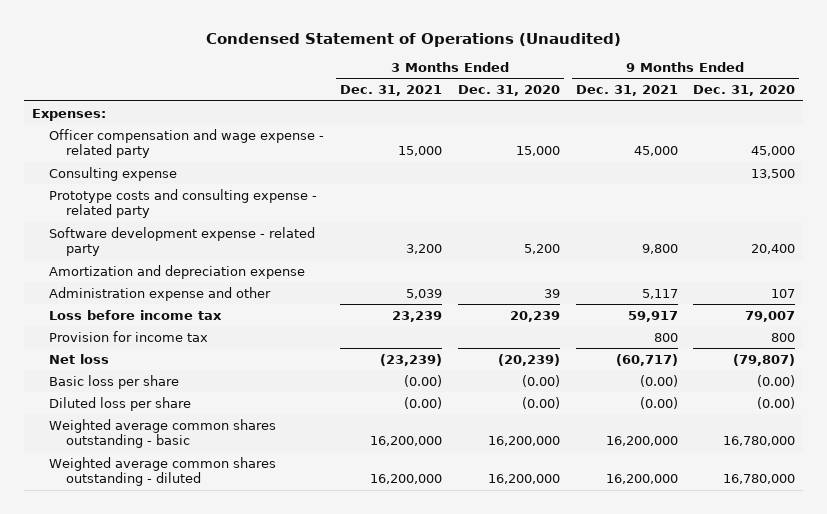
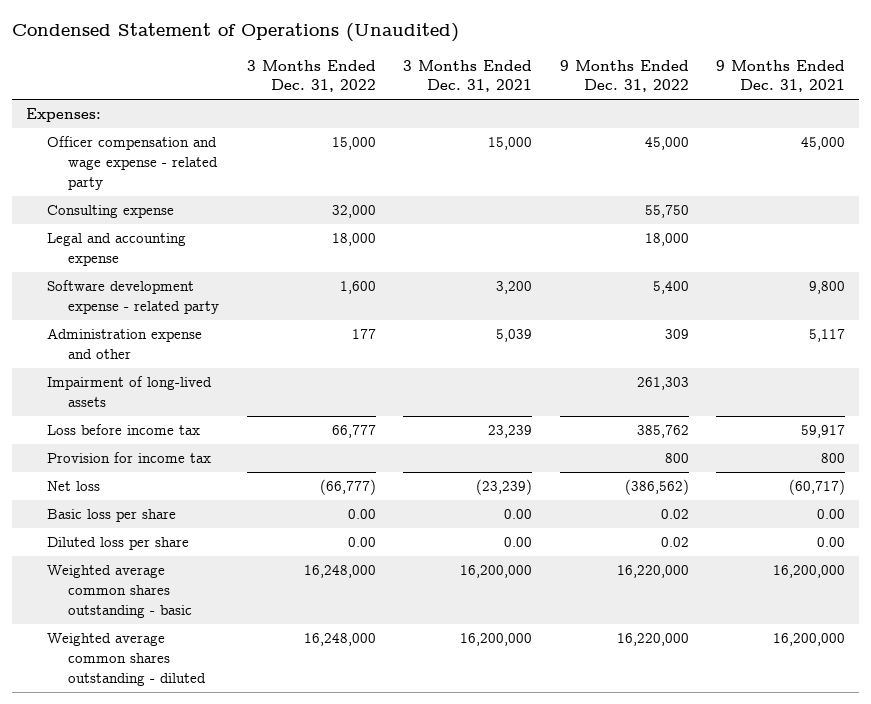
- | 3 Months Ended Dec. 31, 2021 | 3 Months Ended Dec. 31, 2020 | 9 Months Ended Dec. 31, 2021 | 9 Months Ended Dec. 31, 2020
+ | 3 Months Ended Dec. 31, 2022 | 3 Months Ended Dec. 31, 2021 | 9 Months Ended Dec. 31, 2022 | 9 Months Ended Dec. 31, 2021
- Prototype costs and consulting expense - related party
+ Legal and accounting expense | 18,000 | | 18,000 |
- Amortization and depreciation expense
+ Impairment of long-lived assets | | | 261,303 |
- Basic loss per share | (0.00) | (0.00) | (0.00) | (0.00)
- Diluted loss per share | (0.00) | (0.00) | (0.00) | (0.00)
+ Basic loss per share | 0.00 | 0.00 | 0.02 | 0.00
+ Diluted loss per share | 0.00 | 0.00 | 0.02 | 0.00

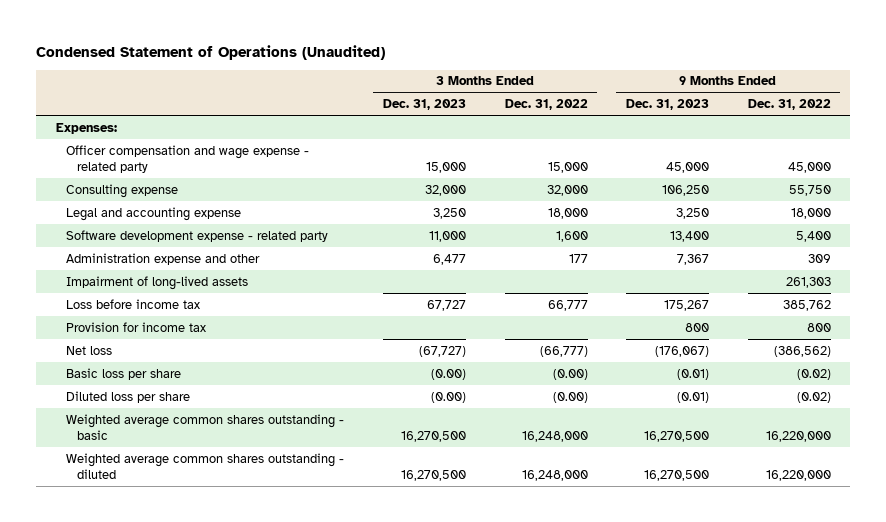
- | 3 Months Ended Dec. 31, 2022 | 3 Months Ended Dec. 31, 2021 | 9 Months Ended Dec. 31, 2022 | 9 Months Ended Dec. 31, 2021
+ | 3 Months Ended Dec. 31, 2023 | 3 Months Ended Dec. 31, 2022 | 9 Months Ended Dec. 31, 2023 | 9 Months Ended Dec. 31, 2022
- Basic loss per share | 0.00 | 0.00 | 0.02 | 0.00
- Diluted loss per share | 0.00 | 0.00 | 0.02 | 0.00
+ Basic loss per share | (0.00) | (0.00) | (0.01) | (0.02)
+ Diluted loss per share | (0.00) | (0.00) | (0.01) | (0.02)

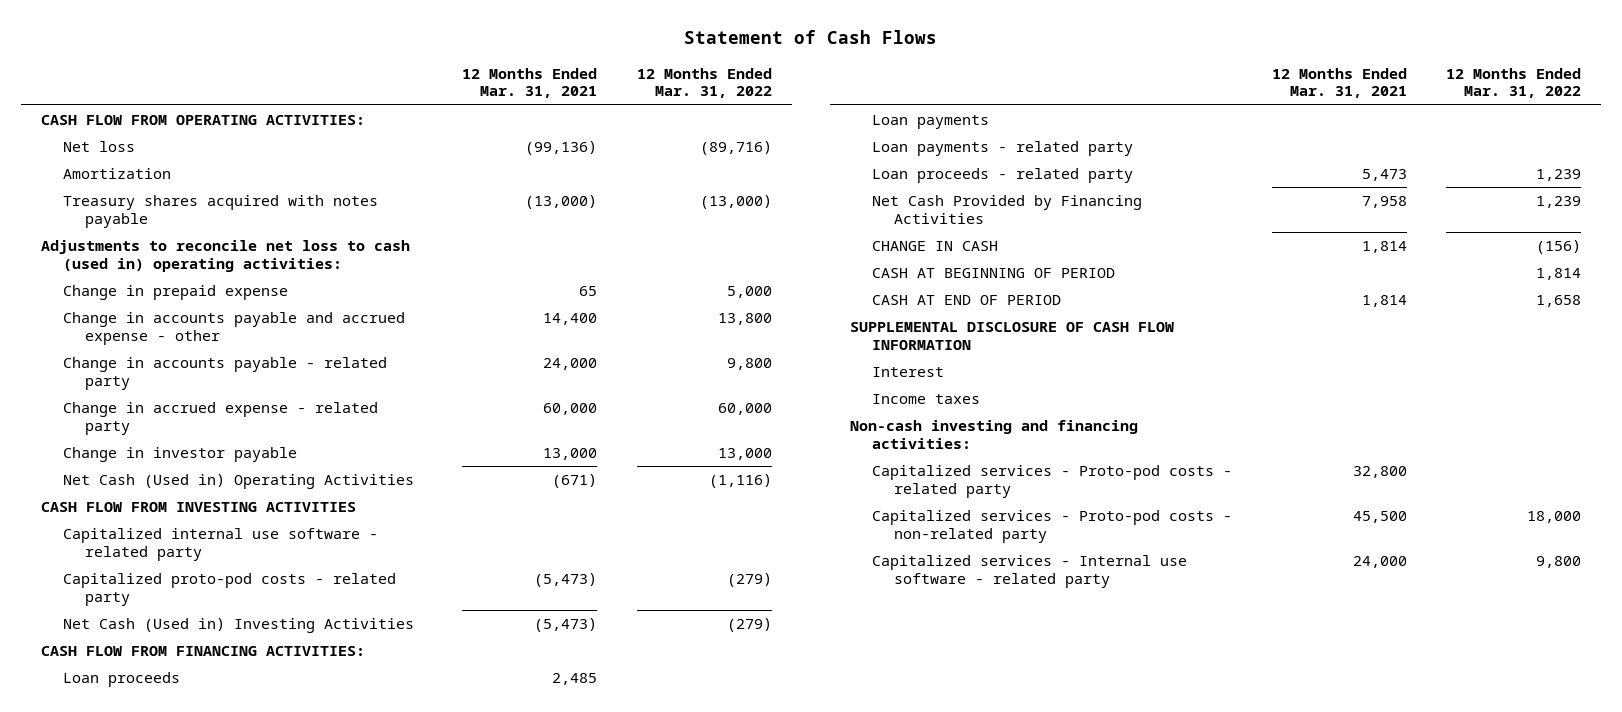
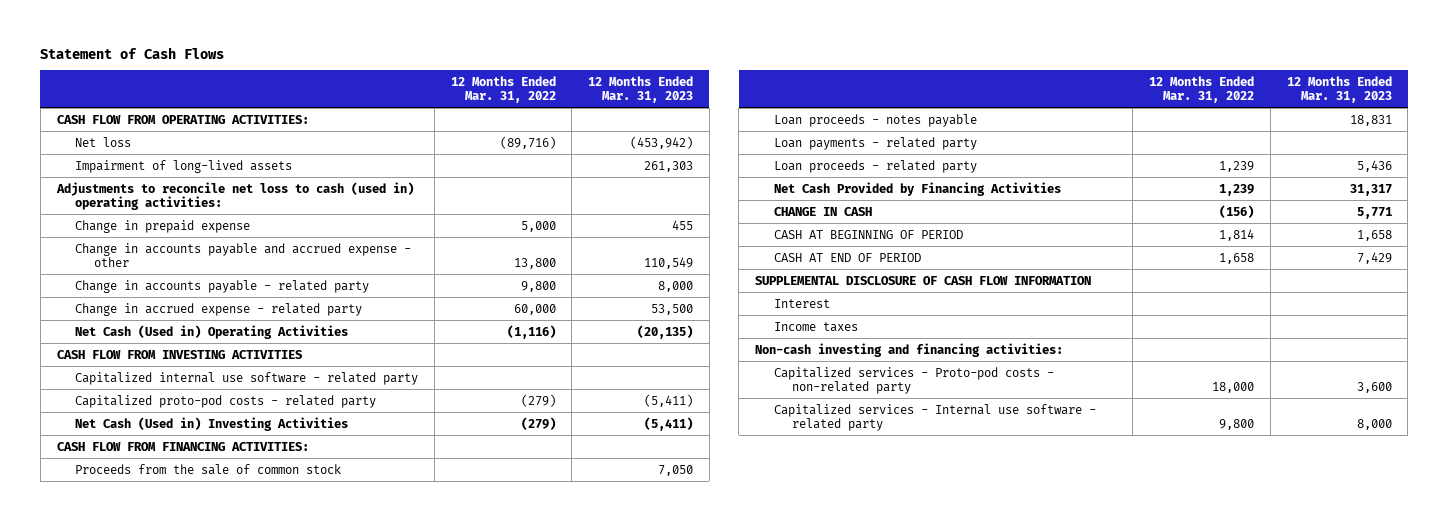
- | 12 Months Ended Mar. 31, 2021 | 12 Months Ended Mar. 31, 2022
+ | 12 Months Ended Mar. 31, 2022 | 12 Months Ended Mar. 31, 2023
- Amortization
- Treasury shares acquired with notes payable | (13,000) | (13,000)
+ Impairment of long-lived assets | | 261,303
- Change in investor payable | 13,000 | 13,000
- Loan proceeds | 2,485 |
- Loan payments
+ Proceeds from the sale of common stock | | 7,050
+ Loan proceeds - notes payable | | 18,831
- Capitalized services - Proto-pod costs - related party | 32,800 |

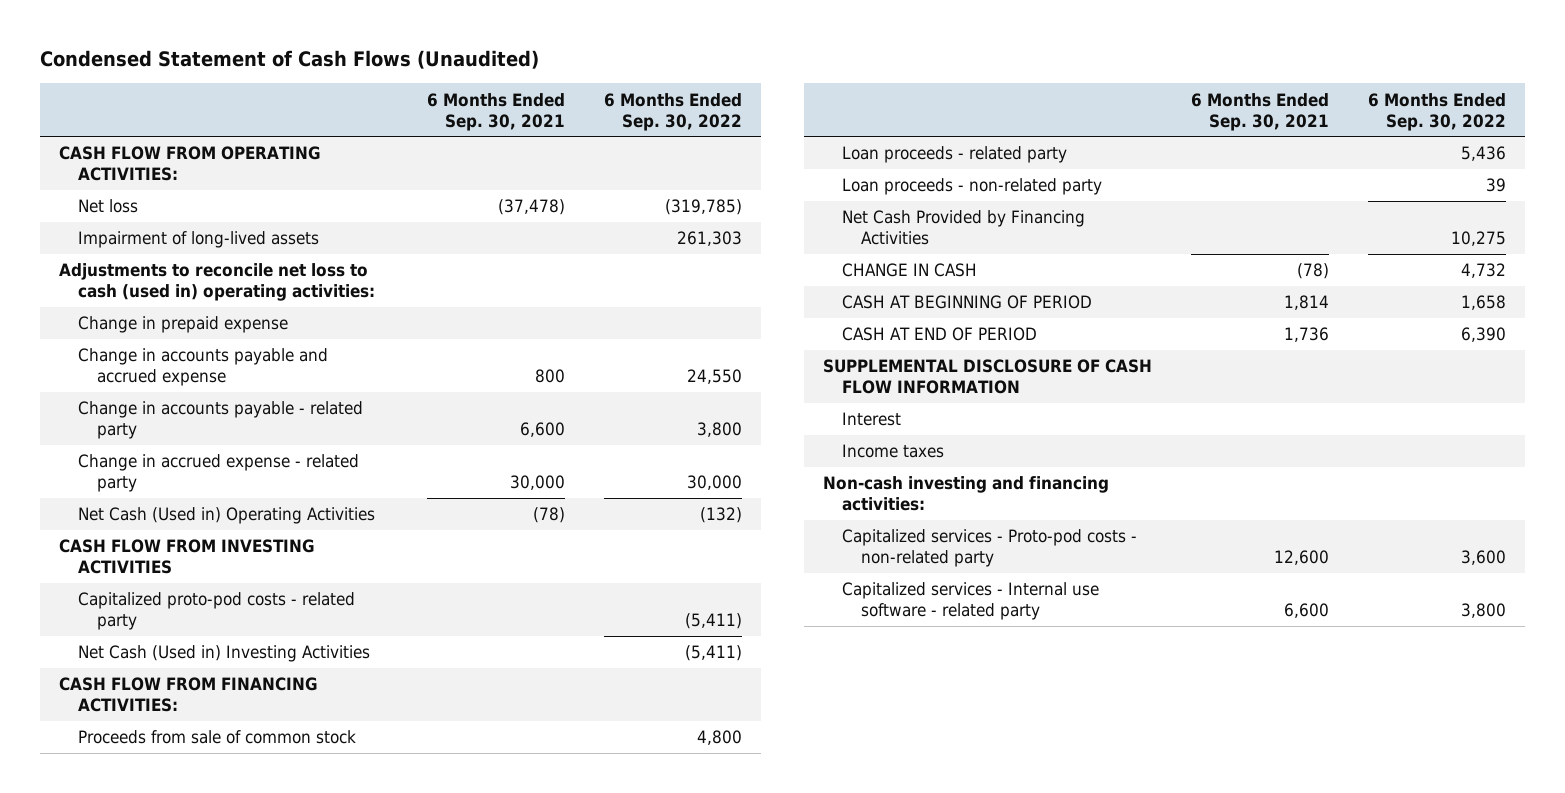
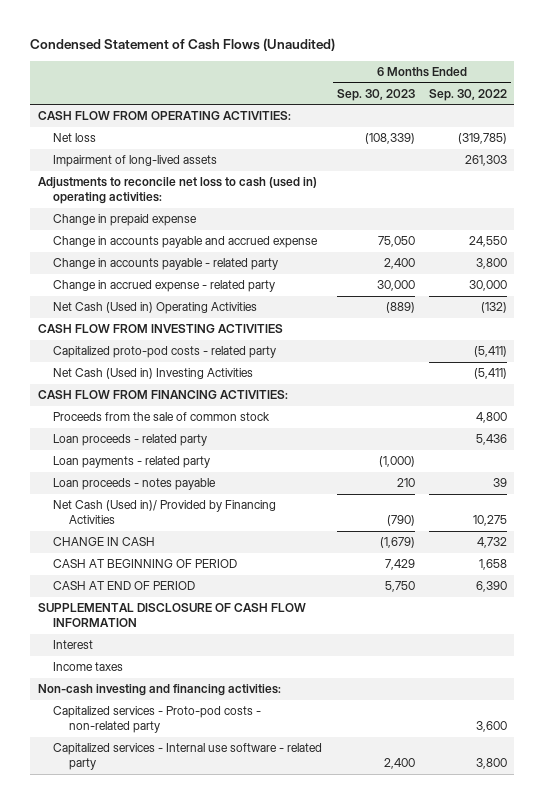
- | 6 Months Ended Sep. 30, 2021 | 6 Months Ended Sep. 30, 2022
+ | 6 Months Ended Sep. 30, 2023 | 6 Months Ended Sep. 30, 2022
- Proceeds from sale of common stock | | 4,800
+ Proceeds from the sale of common stock | | 4,800
- Loan proceeds - non-related party | | 39
- Net Cash Provided by Financing Activities | | 10,275
+ Loan payments - related party | (1,000) |
+ Loan proceeds - notes payable | 210 | 39
+ Net Cash (Used in)/ Provided by Financing Activities | (790) | 10,275

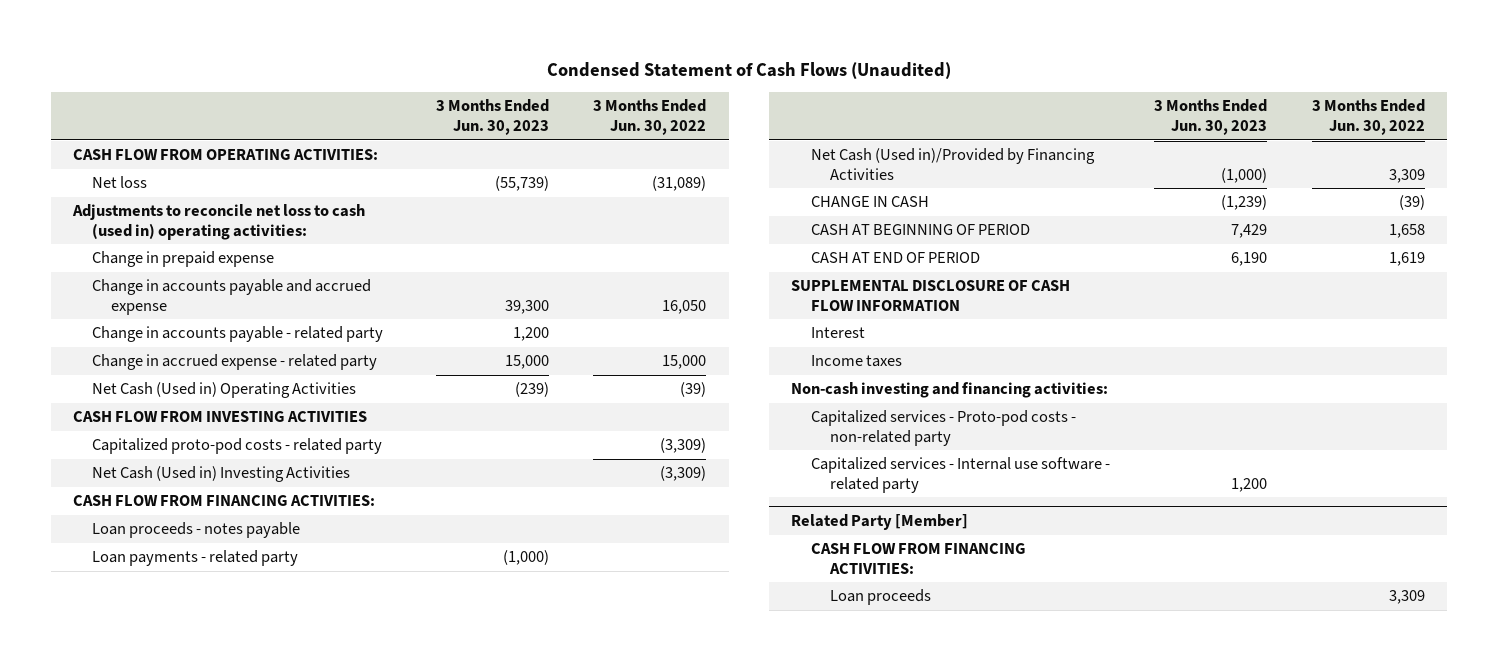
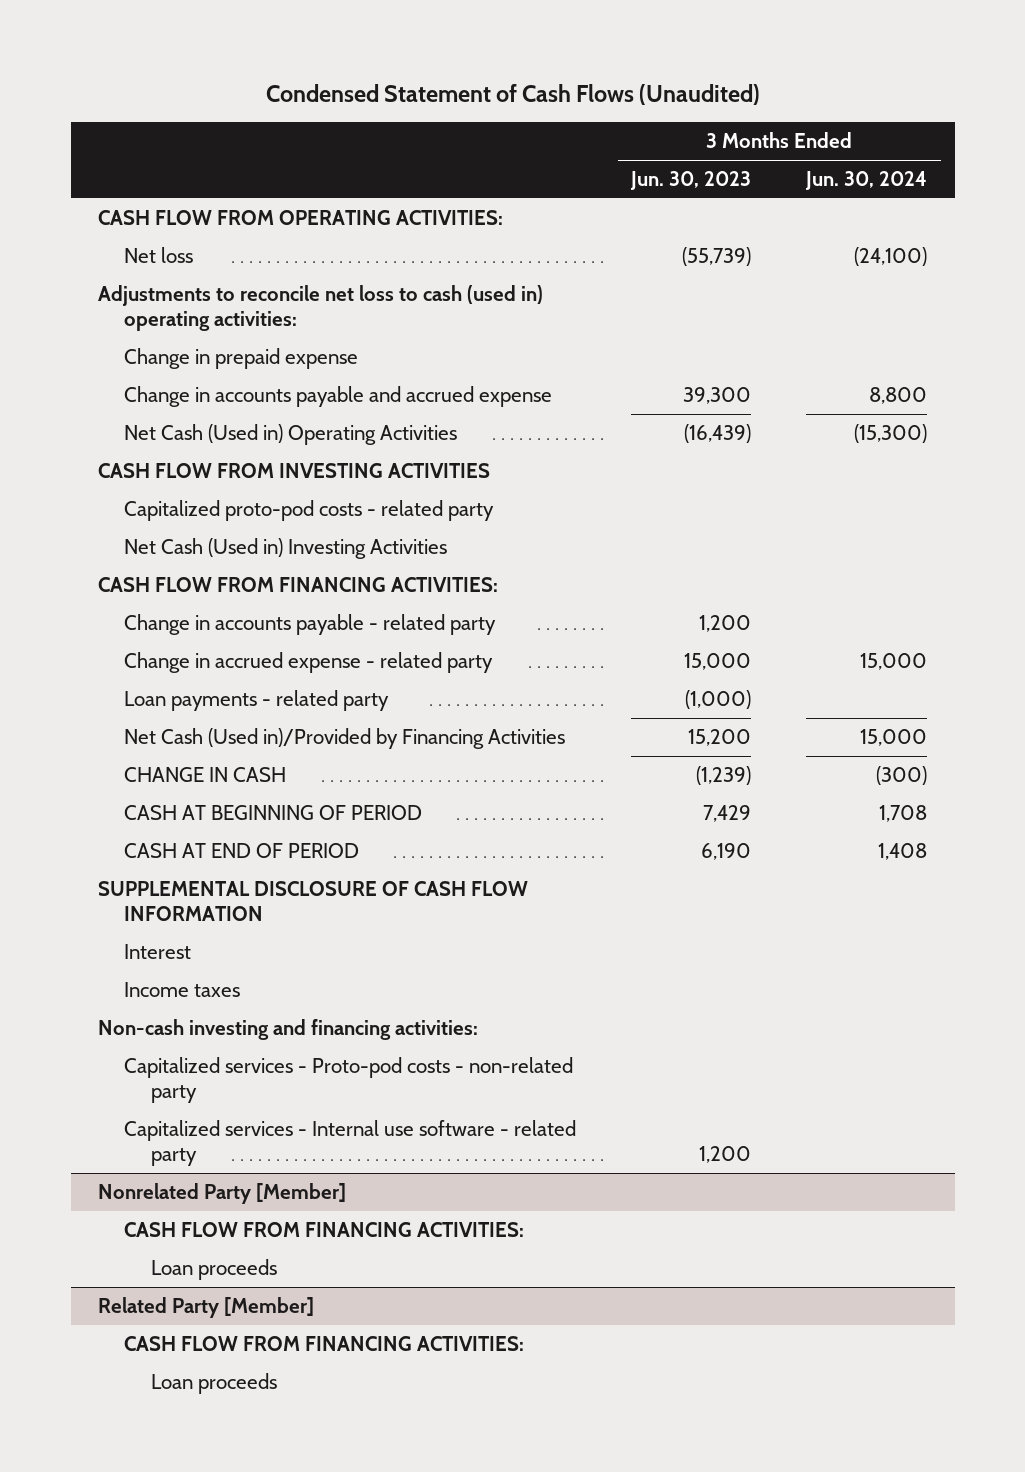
- | 3 Months Ended Jun. 30, 2023 | 3 Months Ended Jun. 30, 2022
+ | 3 Months Ended Jun. 30, 2023 | 3 Months Ended Jun. 30, 2024
- Net Cash (Used in) Operating Activities | (239) | (39)
+ Net Cash (Used in) Operating Activities | (16,439) | (15,300)
- Loan proceeds - notes payable
moved down: Change in accounts payable - related party | 1,200 |
moved down: Change in accrued expense - related party | 15,000 | 15,000
- Net Cash (Used in)/Provided by Financing Activities | (1,000) | 3,309
+ Net Cash (Used in)/Provided by Financing Activities | 15,200 | 15,000
+ Nonrelated Party [Member]
+ CASH FLOW FROM FINANCING ACTIVITIES:
+ Loan proceeds

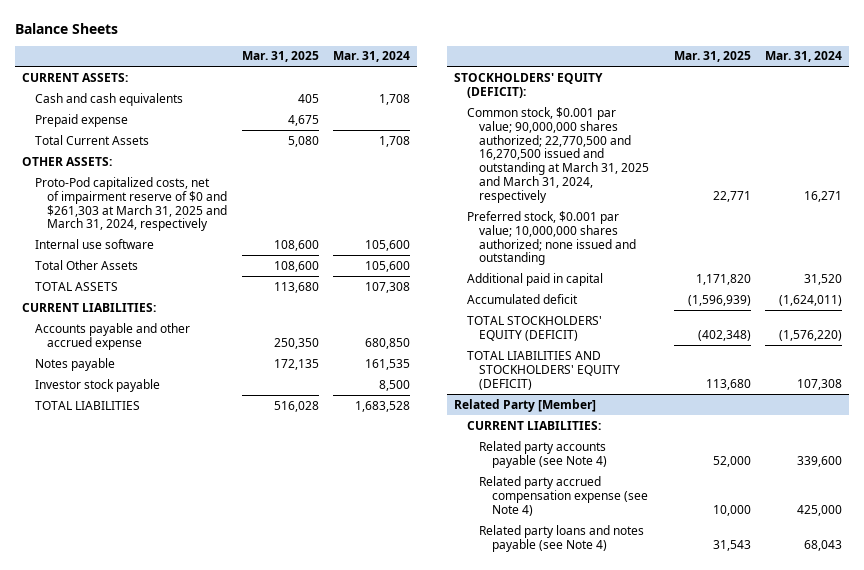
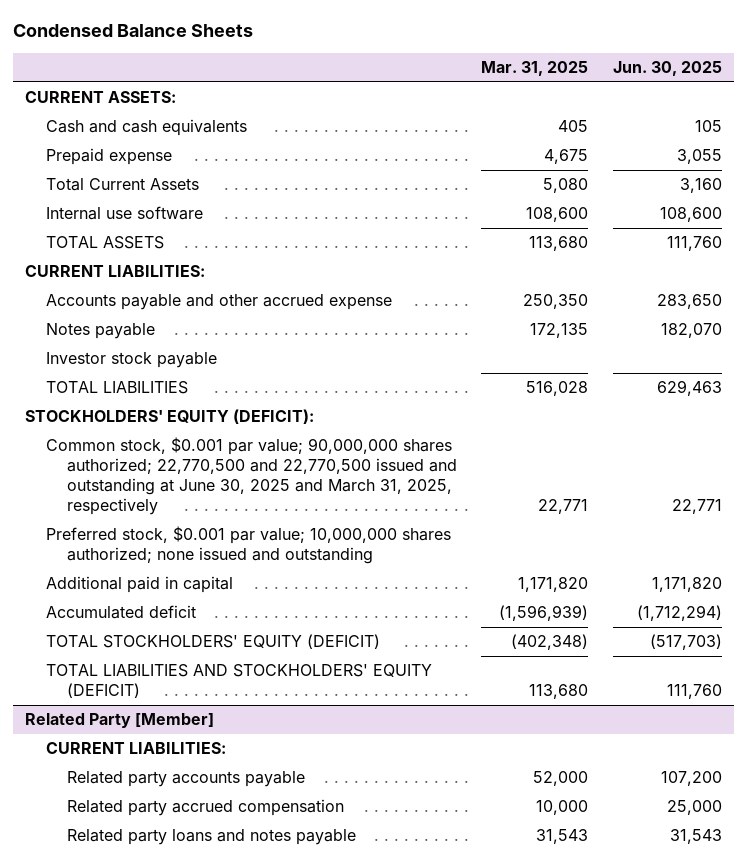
- Balance Sheets
+ Condensed Balance Sheets
- | Mar. 31, 2025 | Mar. 31, 2024
+ | Mar. 31, 2025 | Jun. 30, 2025
- OTHER ASSETS:
- Proto-Pod capitalized costs, net of impairment reserve of $0 and $261,303 at March 31, 2025 and March 31, 2024, respectively
- Total Other Assets | 108,600 | 105,600
- Common stock, $0.001 par value; 90,000,000 shares authorized; 22,770,500 and 16,270,500 issued and outstanding at March 31, 2025 and March 31, 2024, respectively | 22,771 | 16,271
+ Common stock, $0.001 par value; 90,000,000 shares authorized; 22,770,500 and 22,770,500 issued and outstanding at June 30, 2025 and March 31, 2025, respectively | 22,771 | 22,771
@ Related Party [Member]
- Related party accounts payable (see Note 4) | 52,000 | 339,600
- Related party accrued compensation expense (see Note 4) | 10,000 | 425,000
- Related party loans and notes payable (see Note 4) | 31,543 | 68,043
+ Related party accounts payable | 52,000 | 107,200
+ Related party accrued compensation | 10,000 | 25,000
+ Related party loans and notes payable | 31,543 | 31,543

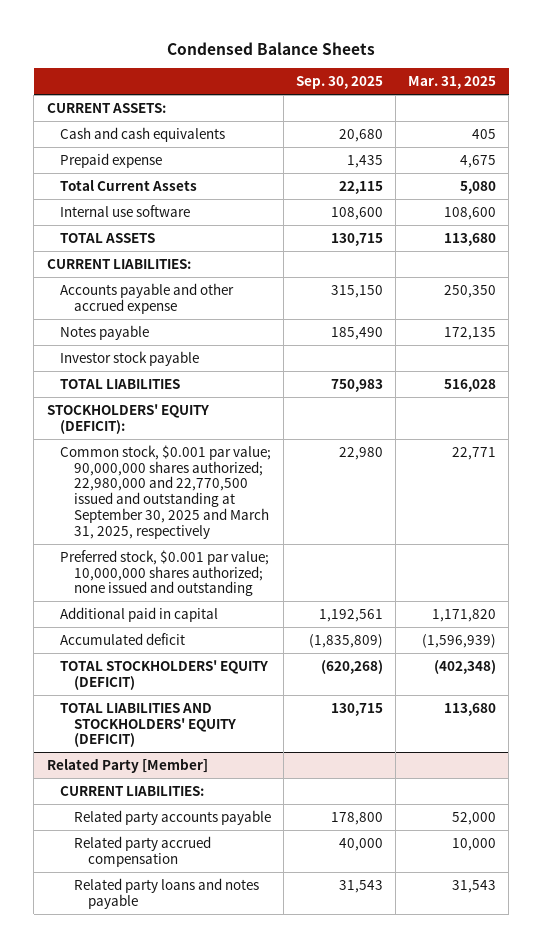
- | Mar. 31, 2025 | Jun. 30, 2025
+ | Sep. 30, 2025 | Mar. 31, 2025
- Common stock, $0.001 par value; 90,000,000 shares authorized; 22,770,500 and 22,770,500 issued and outstanding at June 30, 2025 and March 31, 2025, respectively | 22,771 | 22,771
+ Common stock, $0.001 par value; 90,000,000 shares authorized; 22,980,000 and 22,770,500 issued and outstanding at September 30, 2025 and March 31, 2025, respectively | 22,980 | 22,771

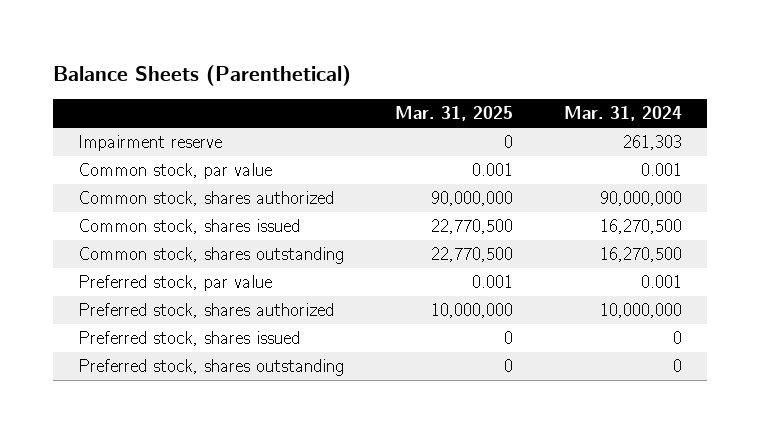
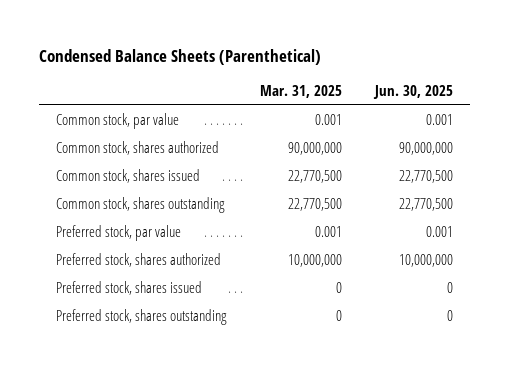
- Balance Sheets (Parenthetical)
+ Condensed Balance Sheets (Parenthetical)
- | Mar. 31, 2025 | Mar. 31, 2024
+ | Mar. 31, 2025 | Jun. 30, 2025
- Impairment reserve | 0 | 261,303

